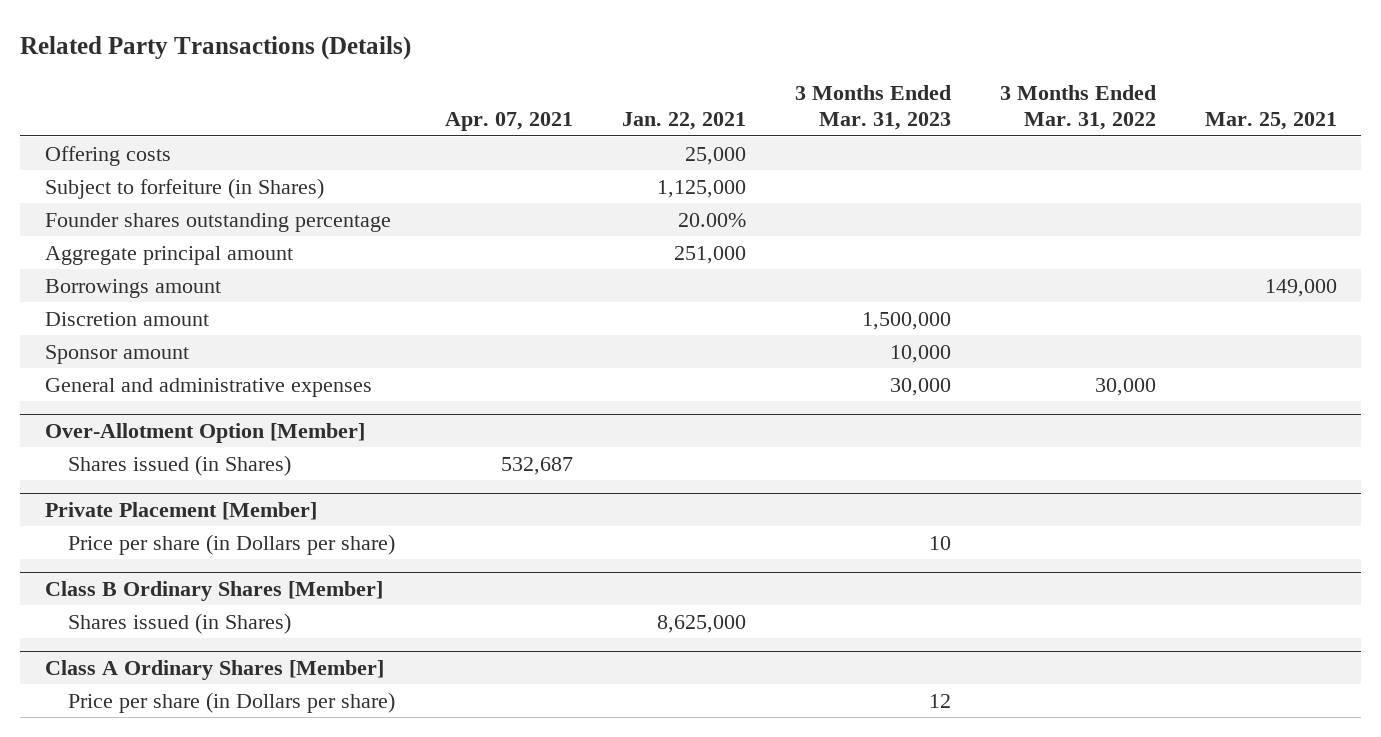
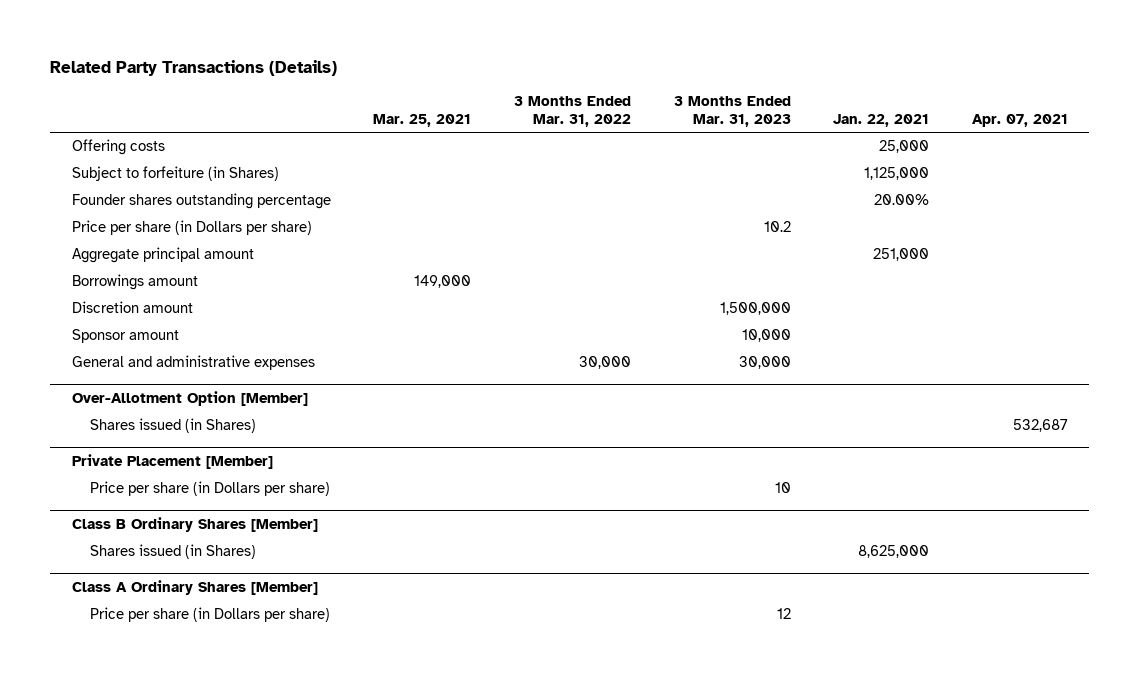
- | Apr. 07, 2021 | Jan. 22, 2021 | 3 Months Ended Mar. 31, 2023 | 3 Months Ended Mar. 31, 2022 | Mar. 25, 2021
+ | Mar. 25, 2021 | 3 Months Ended Mar. 31, 2022 | 3 Months Ended Mar. 31, 2023 | Jan. 22, 2021 | Apr. 07, 2021
+ Price per share (in Dollars per share) | | | 10.2 | |

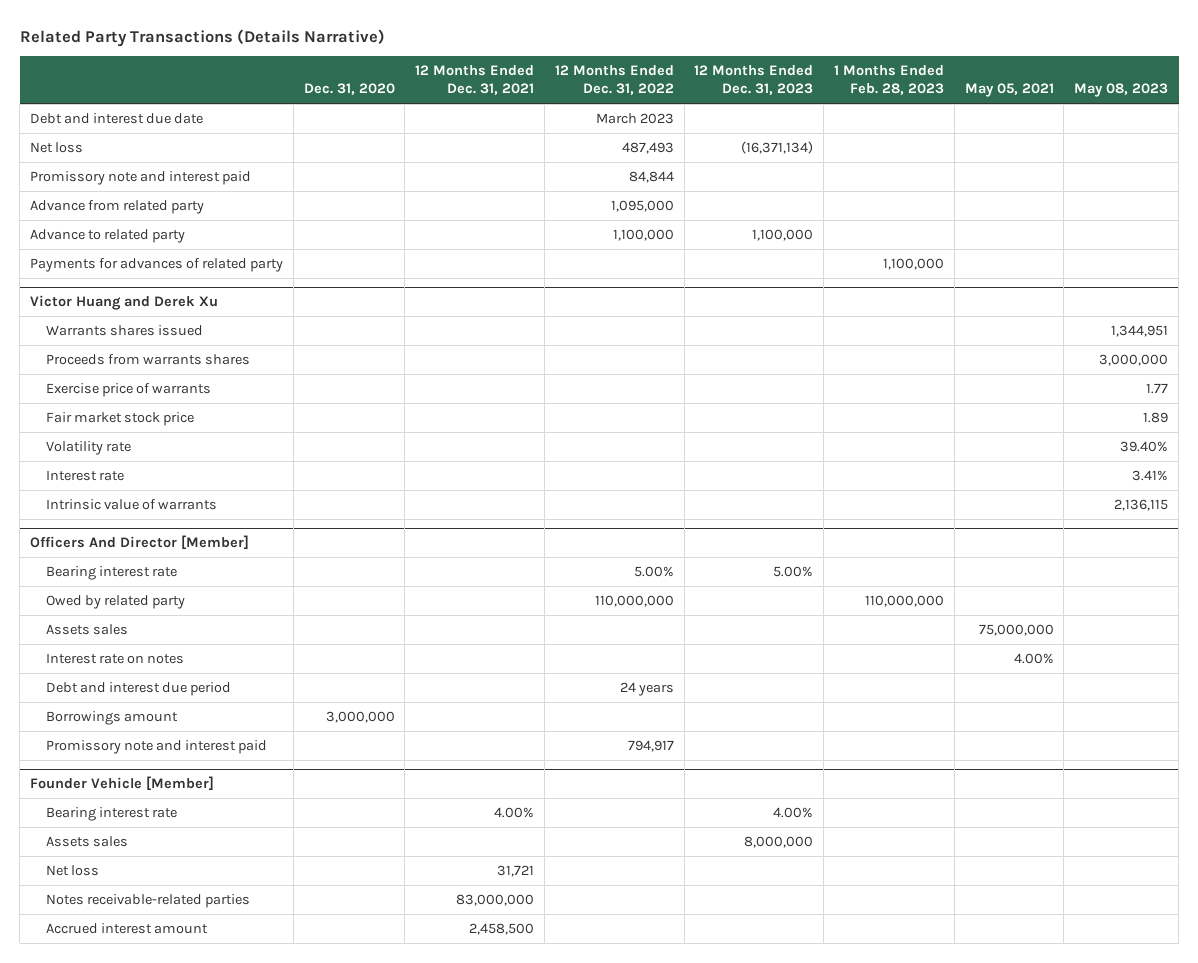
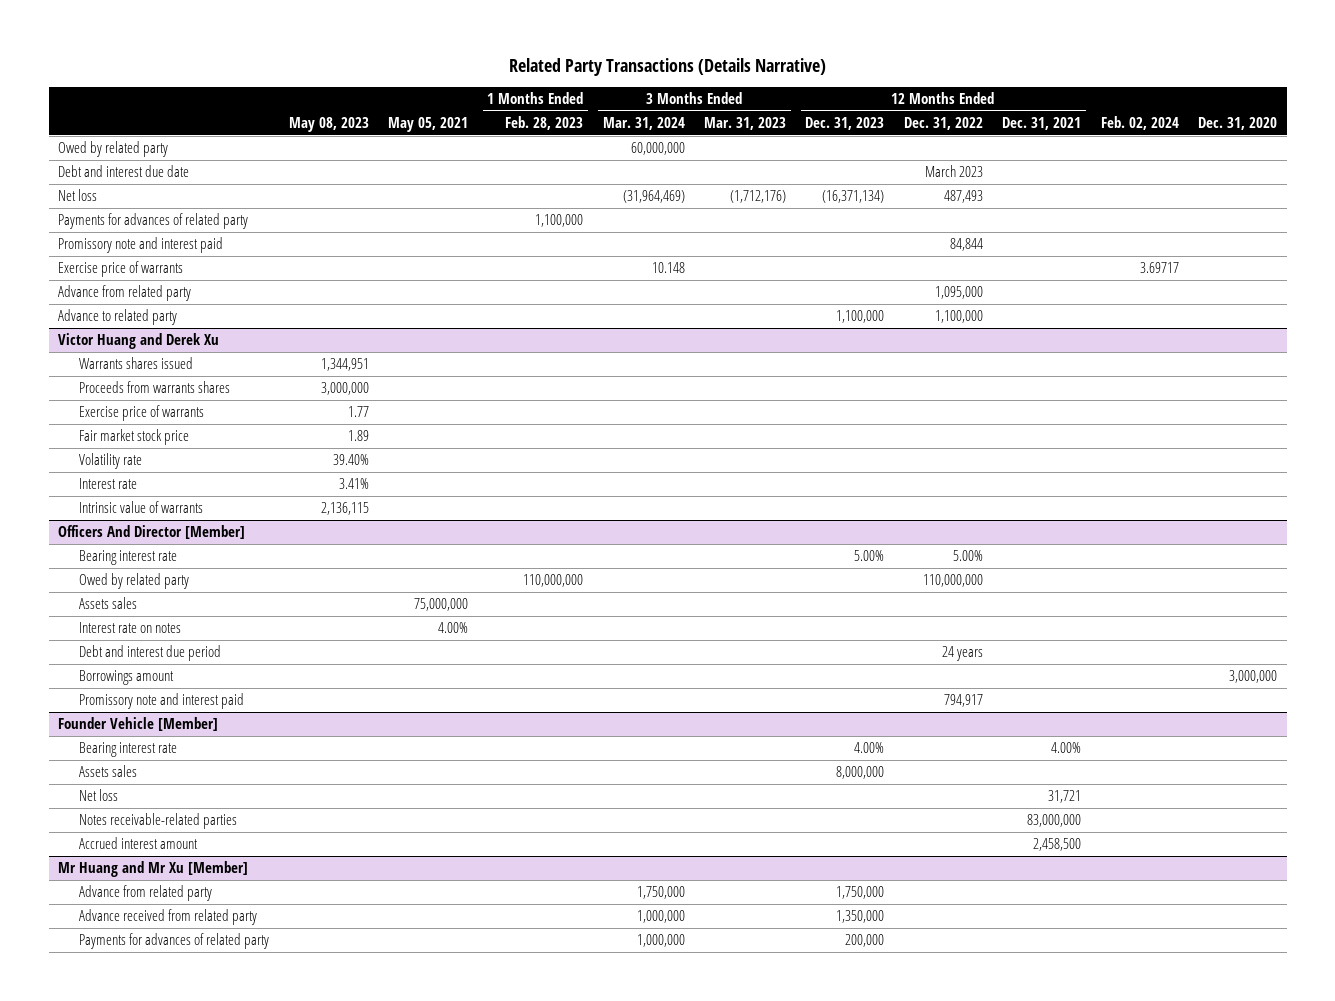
- | Dec. 31, 2020 | 12 Months Ended Dec. 31, 2021 | 12 Months Ended Dec. 31, 2022 | 12 Months Ended Dec. 31, 2023 | 1 Months Ended Feb. 28, 2023 | May 05, 2021 | May 08, 2023
+ | May 08, 2023 | May 05, 2021 | 1 Months Ended Feb. 28, 2023 | 3 Months Ended Mar. 31, 2024 | 3 Months Ended Mar. 31, 2023 | 12 Months Ended Dec. 31, 2023 | 12 Months Ended Dec. 31, 2022 | 12 Months Ended Dec. 31, 2021 | Feb. 02, 2024 | Dec. 31, 2020
+ Owed by related party | | | | 60,000,000 | | | | | |
moved up: Payments for advances of related party | | | 1,100,000 | | | | | | |
+ Exercise price of warrants | | | | 10.148 | | | | | 3.69717 |
+ Mr Huang and Mr Xu [Member]
+ Advance from related party | | | | 1,750,000 | | 1,750,000 | | | |
+ Advance received from related party | | | | 1,000,000 | | 1,350,000 | | | |
+ Payments for advances of related party | | | | 1,000,000 | | 200,000 | | | |

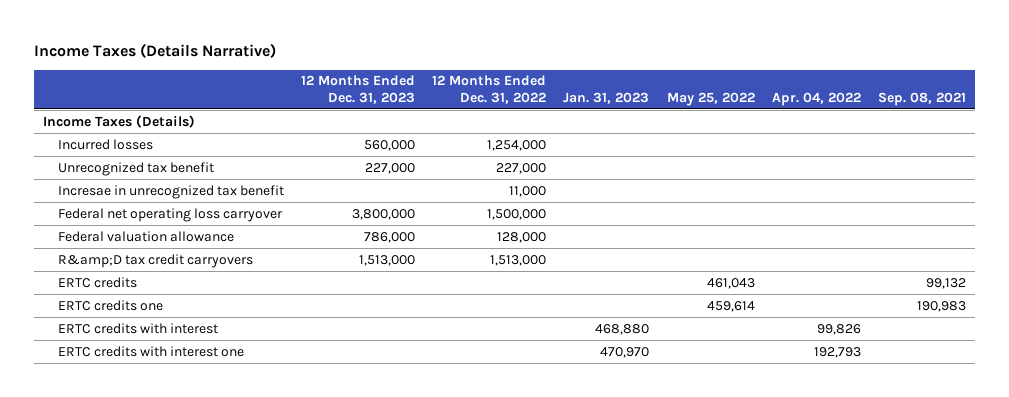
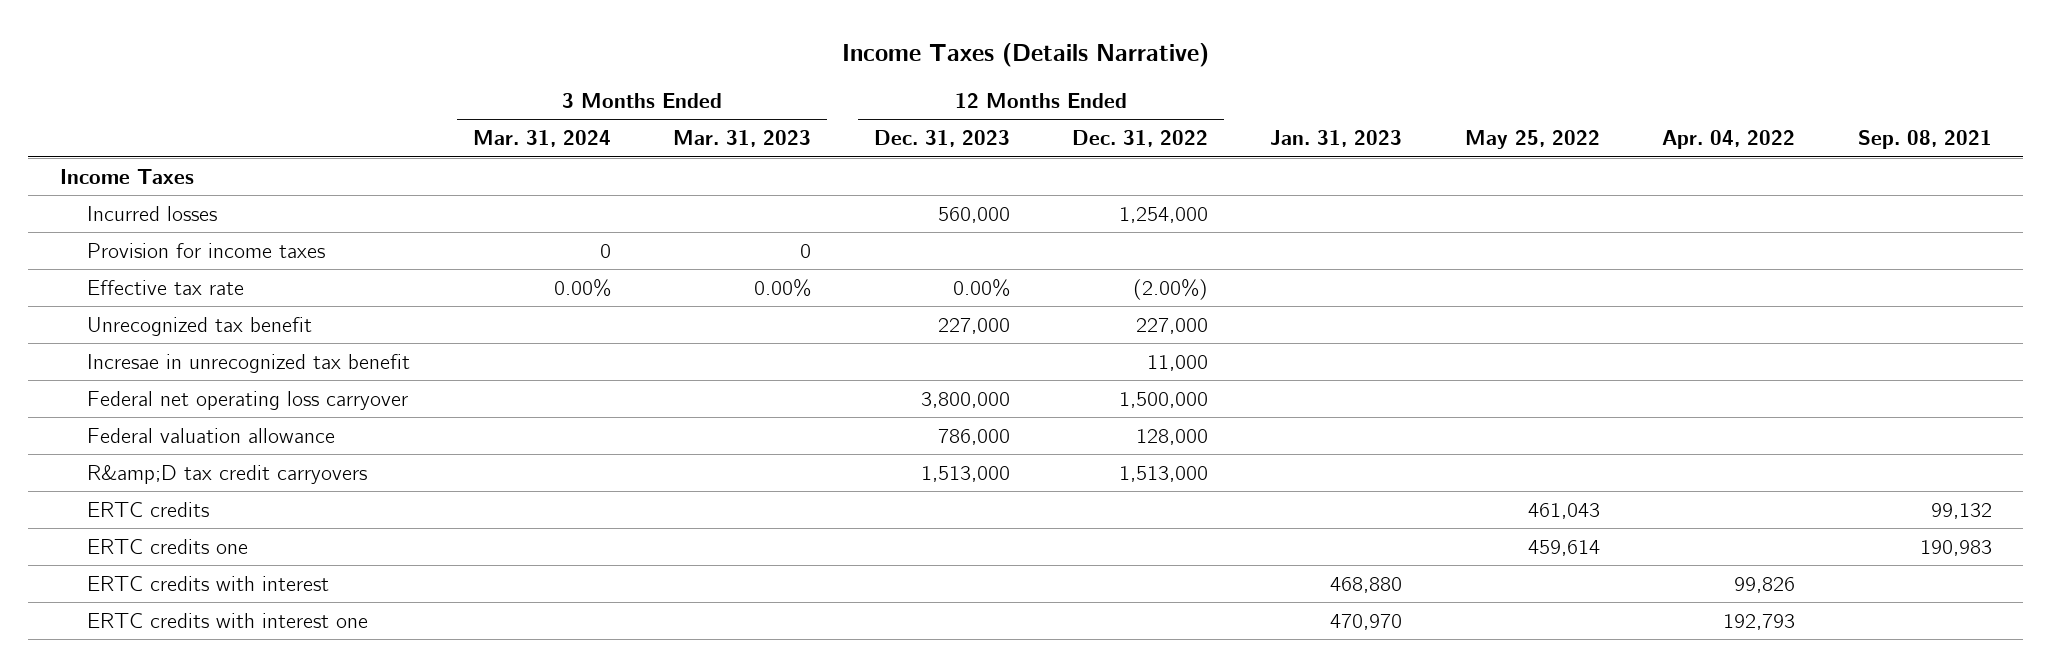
- | 12 Months Ended Dec. 31, 2023 | 12 Months Ended Dec. 31, 2022 | Jan. 31, 2023 | May 25, 2022 | Apr. 04, 2022 | Sep. 08, 2021
+ | 3 Months Ended Mar. 31, 2024 | 3 Months Ended Mar. 31, 2023 | 12 Months Ended Dec. 31, 2023 | 12 Months Ended Dec. 31, 2022 | Jan. 31, 2023 | May 25, 2022 | Apr. 04, 2022 | Sep. 08, 2021
- Income Taxes (Details)
+ Income Taxes
+ Provision for income taxes | 0 | 0 | | | | | |
+ Effective tax rate | 0.00% | 0.00% | 0.00% | (2.00%) | | | |

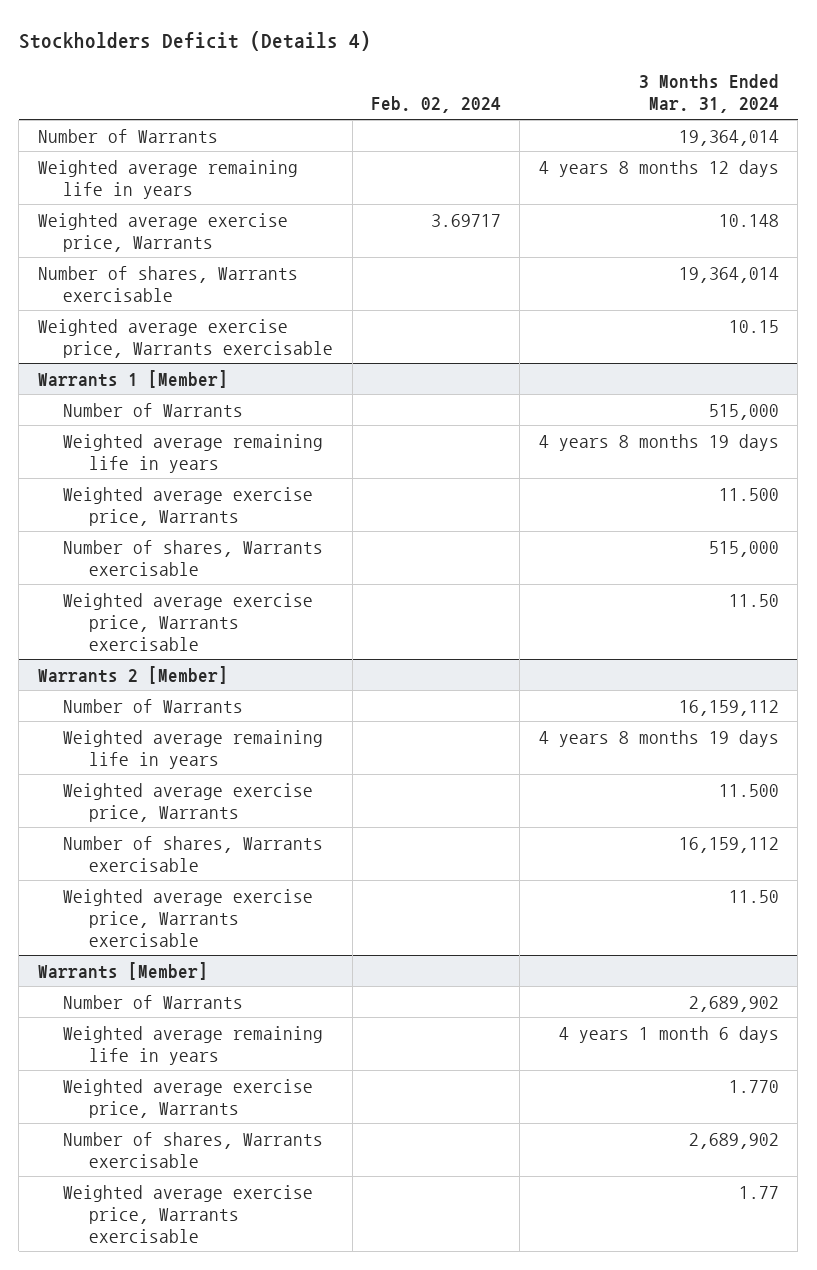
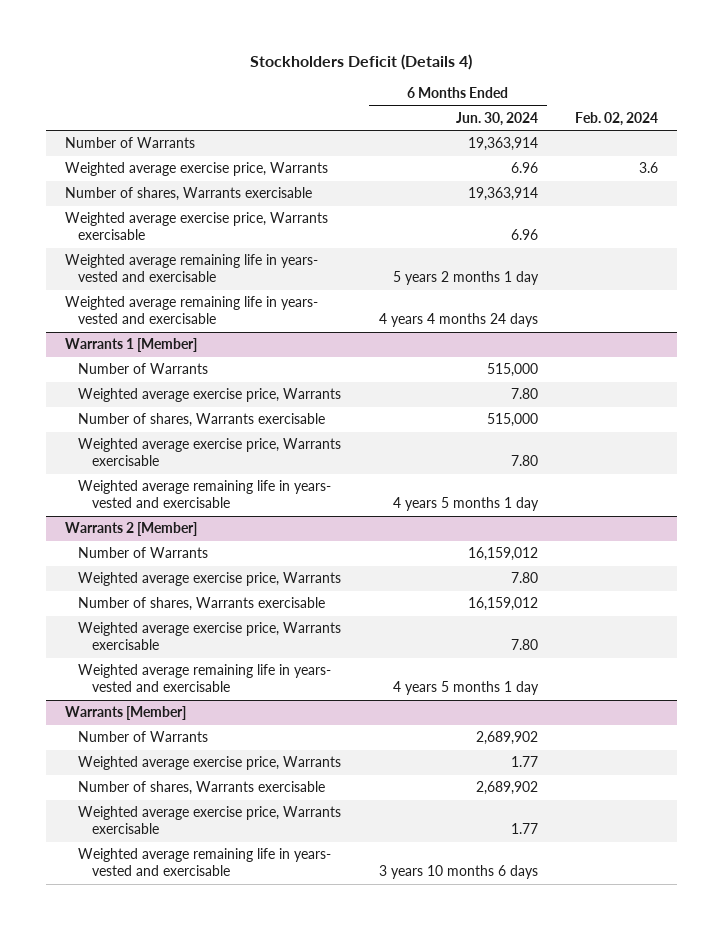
- | Feb. 02, 2024 | 3 Months Ended Mar. 31, 2024
+ | 6 Months Ended Jun. 30, 2024 | Feb. 02, 2024
- Weighted average remaining life in years | | 4 years 8 months 12 days
- Weighted average exercise price, Warrants | 3.69717 | 10.148
+ Weighted average exercise price, Warrants | 6.96 | 3.6
+ Weighted average remaining life in years- vested and exercisable | 5 years 2 months 1 day |
+ Weighted average remaining life in years- vested and exercisable | 4 years 4 months 24 days |
@ Warrants 1 [Member]
- Weighted average remaining life in years | | 4 years 8 months 19 days
+ Weighted average remaining life in years- vested and exercisable | 4 years 5 months 1 day |
@ Warrants 2 [Member]
- Weighted average remaining life in years | | 4 years 8 months 19 days
+ Weighted average remaining life in years- vested and exercisable | 4 years 5 months 1 day |
@ Warrants [Member]
- Weighted average remaining life in years | | 4 years 1 month 6 days
+ Weighted average remaining life in years- vested and exercisable | 3 years 10 months 6 days |

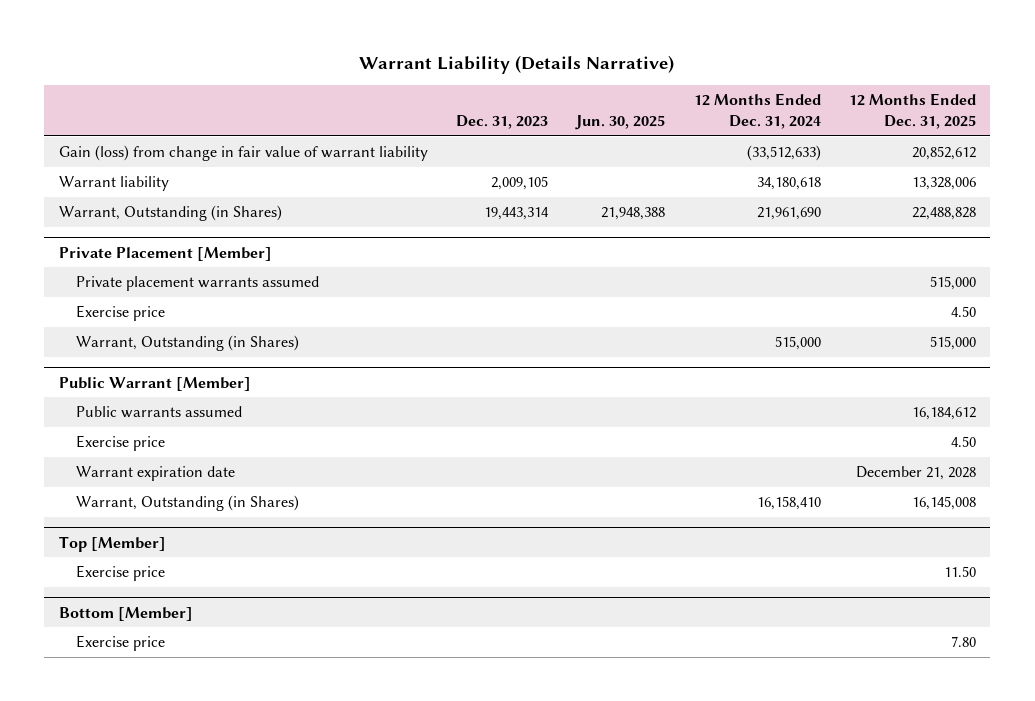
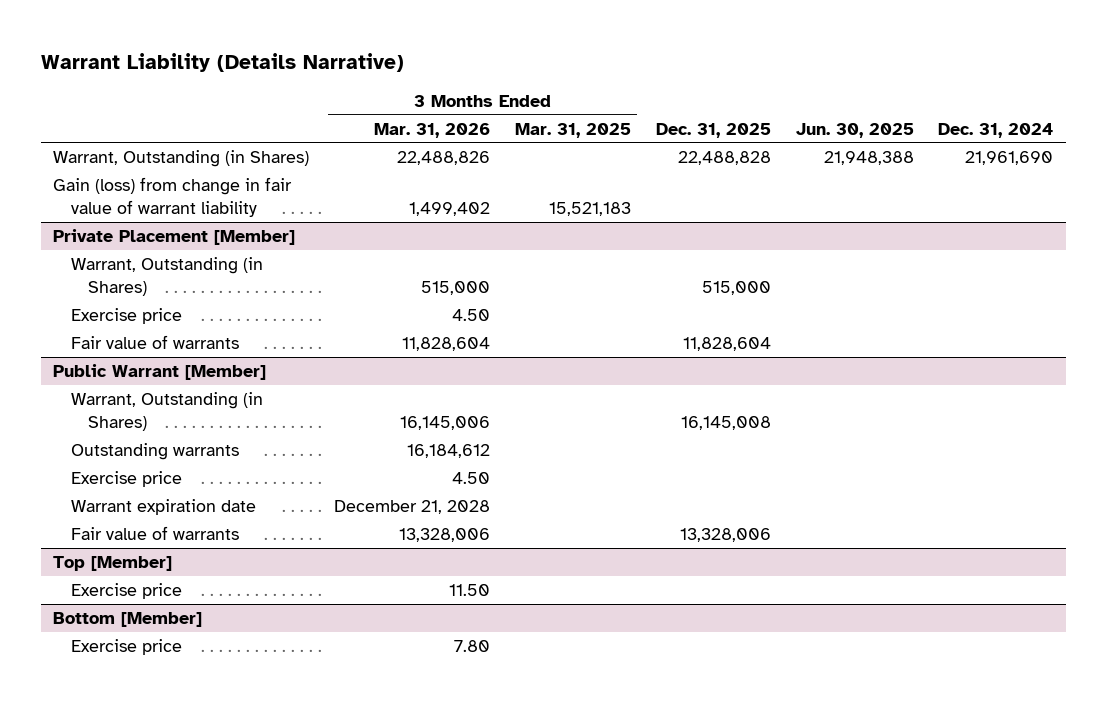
- | Dec. 31, 2023 | Jun. 30, 2025 | 12 Months Ended Dec. 31, 2024 | 12 Months Ended Dec. 31, 2025
+ | 3 Months Ended Mar. 31, 2026 | 3 Months Ended Mar. 31, 2025 | Dec. 31, 2025 | Jun. 30, 2025 | Dec. 31, 2024
- Warrant liability | 2,009,105 | | 34,180,618 | 13,328,006
moved down: Gain (loss) from change in fair value of warrant liability | 1,499,402 | 15,521,183 | | |
@ Private Placement [Member]
- Private placement warrants assumed | | | | 515,000
moved down: Exercise price | 4.50 | | | |
+ Fair value of warrants | 11,828,604 | | 11,828,604 | |
@ Public Warrant [Member]
- Public warrants assumed | | | | 16,184,612
moved up: Warrant, Outstanding (in Shares) | 16,145,006 | | 16,145,008 | |
+ Outstanding warrants | 16,184,612 | | | |
+ Fair value of warrants | 13,328,006 | | 13,328,006 | |

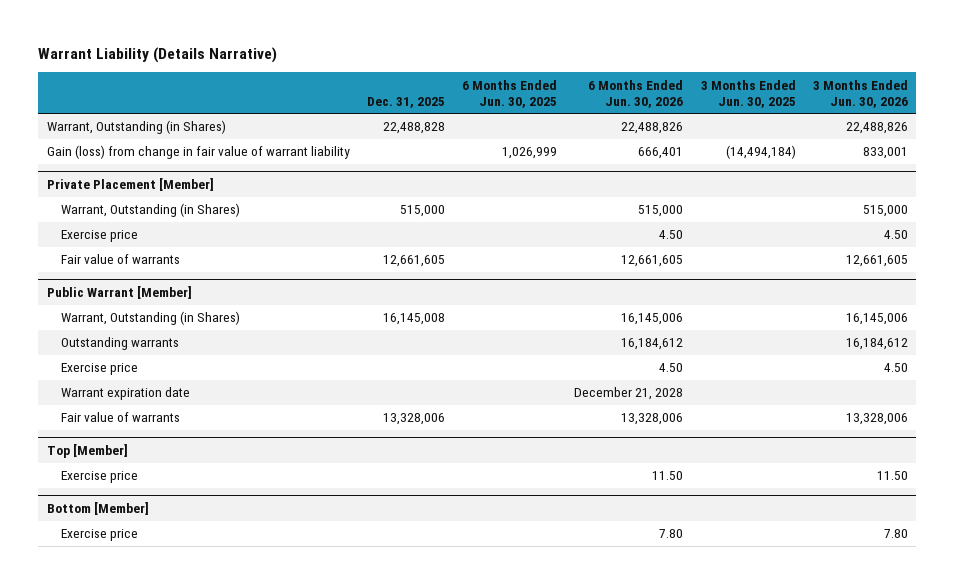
- | 3 Months Ended Mar. 31, 2026 | 3 Months Ended Mar. 31, 2025 | Dec. 31, 2025 | Jun. 30, 2025 | Dec. 31, 2024
+ | Dec. 31, 2025 | 6 Months Ended Jun. 30, 2025 | 6 Months Ended Jun. 30, 2026 | 3 Months Ended Jun. 30, 2025 | 3 Months Ended Jun. 30, 2026
@ Private Placement [Member]
- Fair value of warrants | 11,828,604 | | 11,828,604 | |
+ Fair value of warrants | 12,661,605 | | 12,661,605 | | 12,661,605

